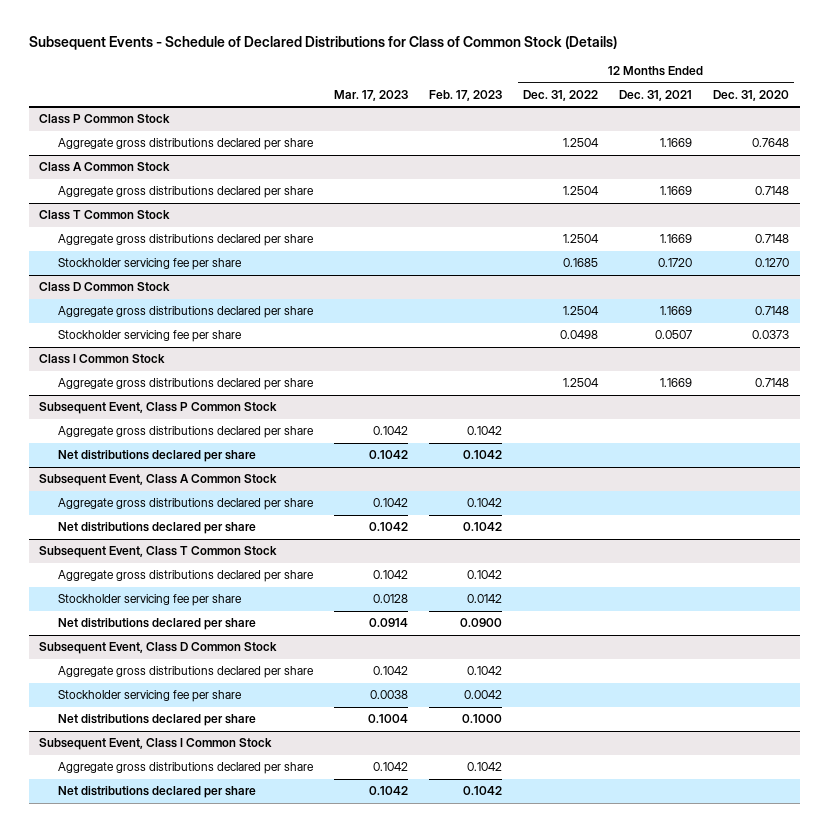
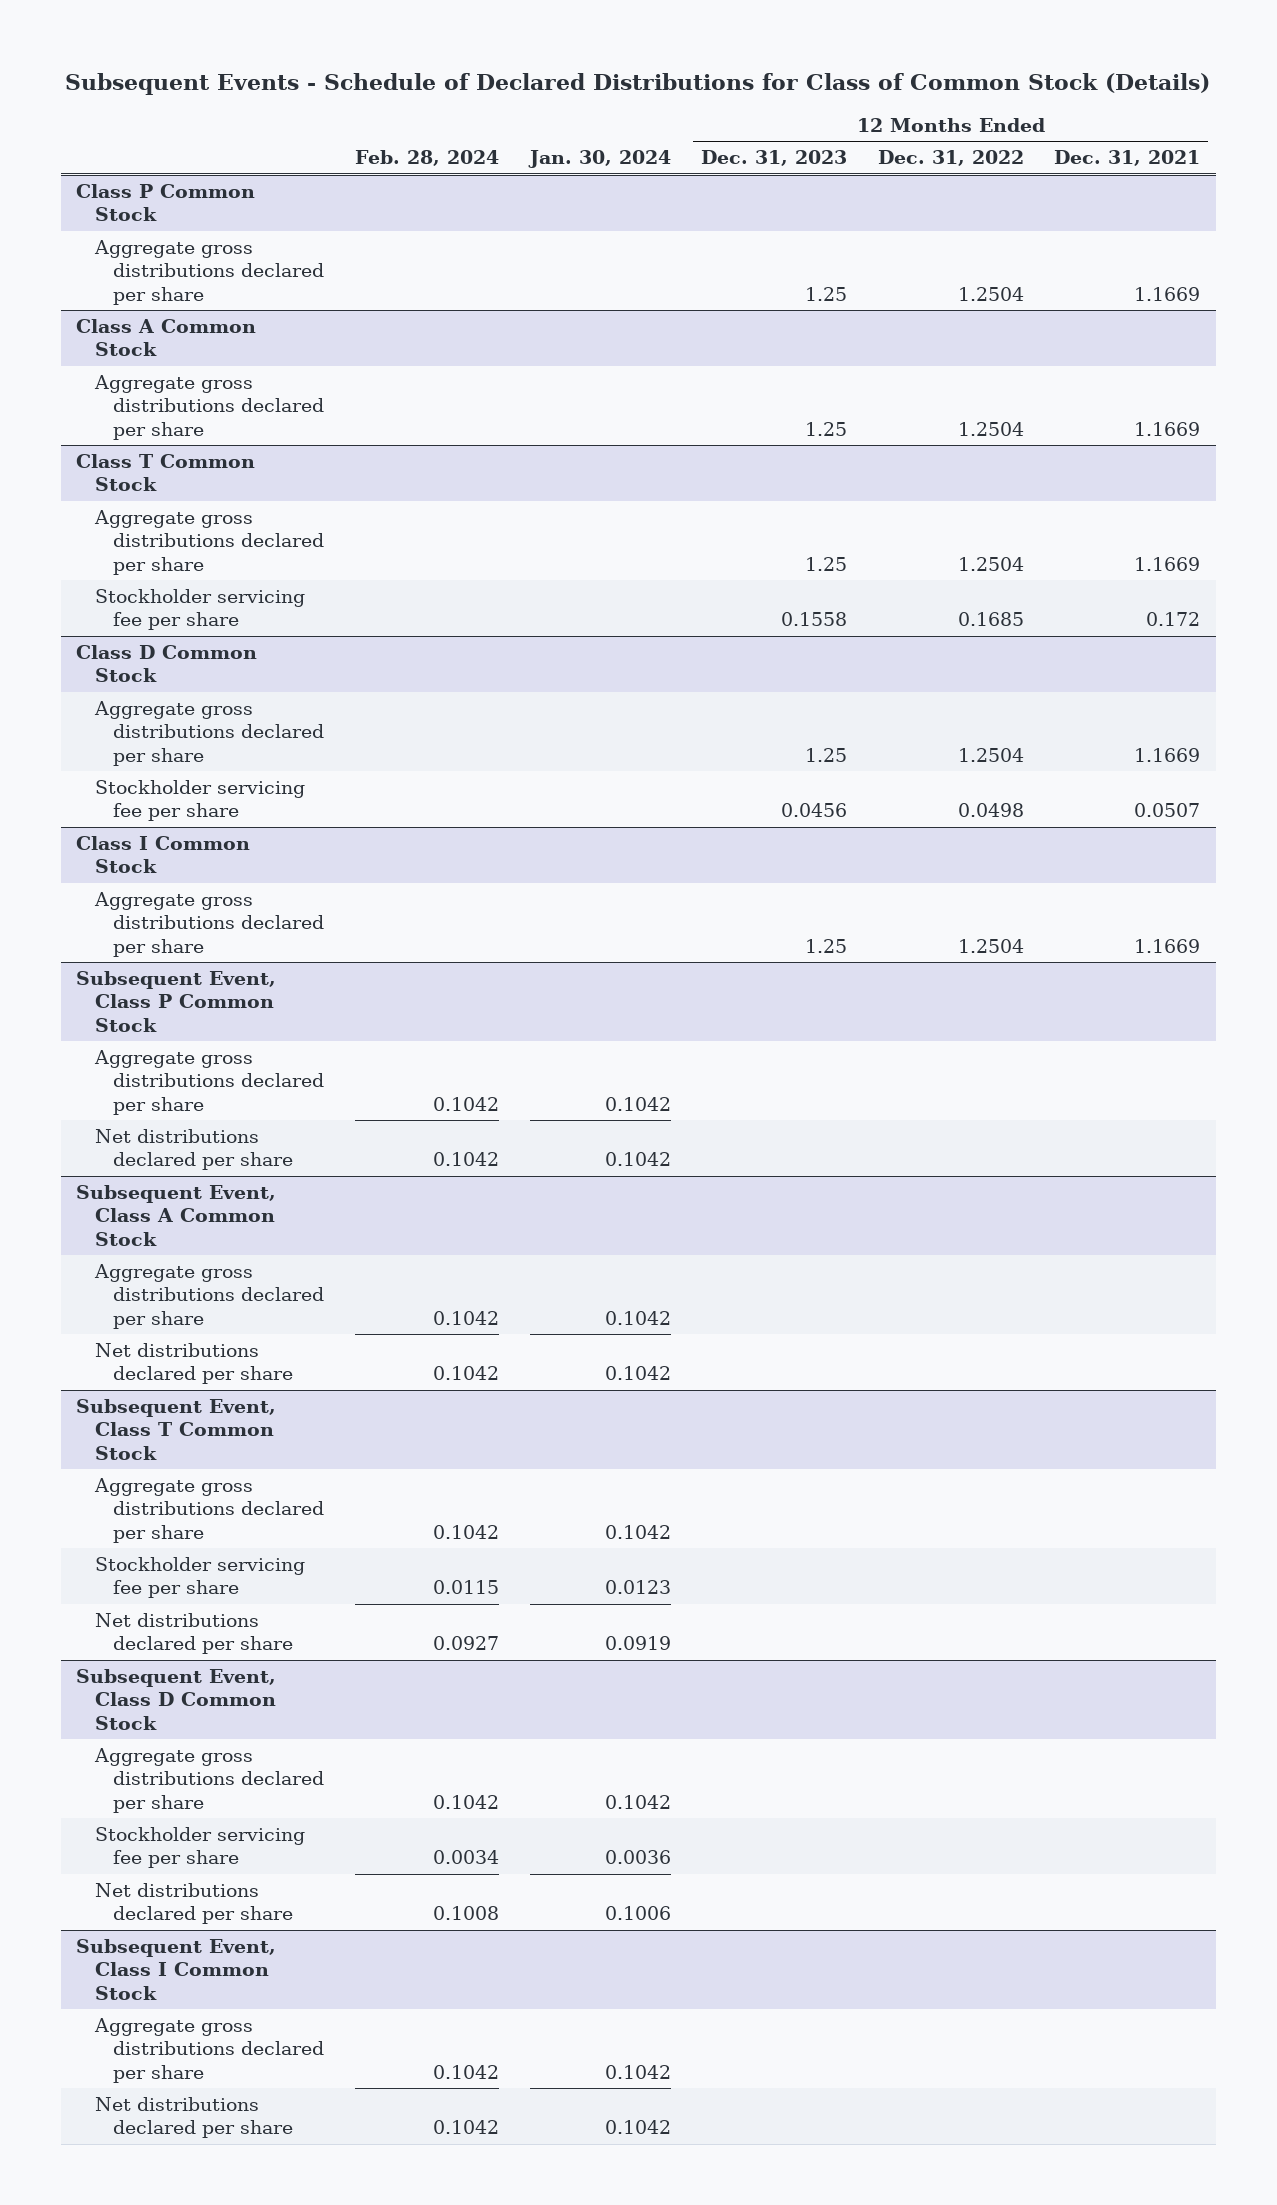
- | Mar. 17, 2023 | Feb. 17, 2023 | 12 Months Ended Dec. 31, 2022 | 12 Months Ended Dec. 31, 2021 | 12 Months Ended Dec. 31, 2020
+ | Feb. 28, 2024 | Jan. 30, 2024 | 12 Months Ended Dec. 31, 2023 | 12 Months Ended Dec. 31, 2022 | 12 Months Ended Dec. 31, 2021
@ Class T Common Stock
- Stockholder servicing fee per share | | | 0.1685 | 0.1720 | 0.1270
+ Stockholder servicing fee per share | | | 0.1558 | 0.1685 | 0.172

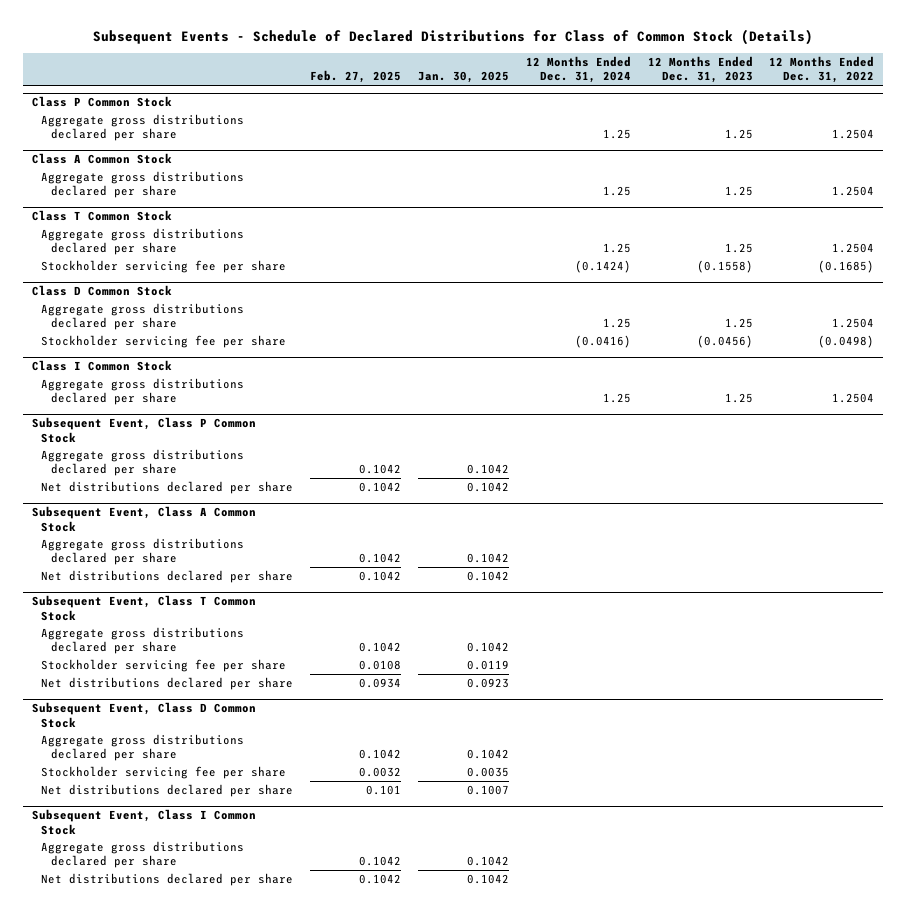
- | Feb. 28, 2024 | Jan. 30, 2024 | 12 Months Ended Dec. 31, 2023 | 12 Months Ended Dec. 31, 2022 | 12 Months Ended Dec. 31, 2021
+ | Feb. 27, 2025 | Jan. 30, 2025 | 12 Months Ended Dec. 31, 2024 | 12 Months Ended Dec. 31, 2023 | 12 Months Ended Dec. 31, 2022
@ Class T Common Stock
- Stockholder servicing fee per share | | | 0.1558 | 0.1685 | 0.172
+ Stockholder servicing fee per share | | | (0.1424) | (0.1558) | (0.1685)
@ Class D Common Stock
- Stockholder servicing fee per share | | | 0.0456 | 0.0498 | 0.0507
+ Stockholder servicing fee per share | | | (0.0416) | (0.0456) | (0.0498)

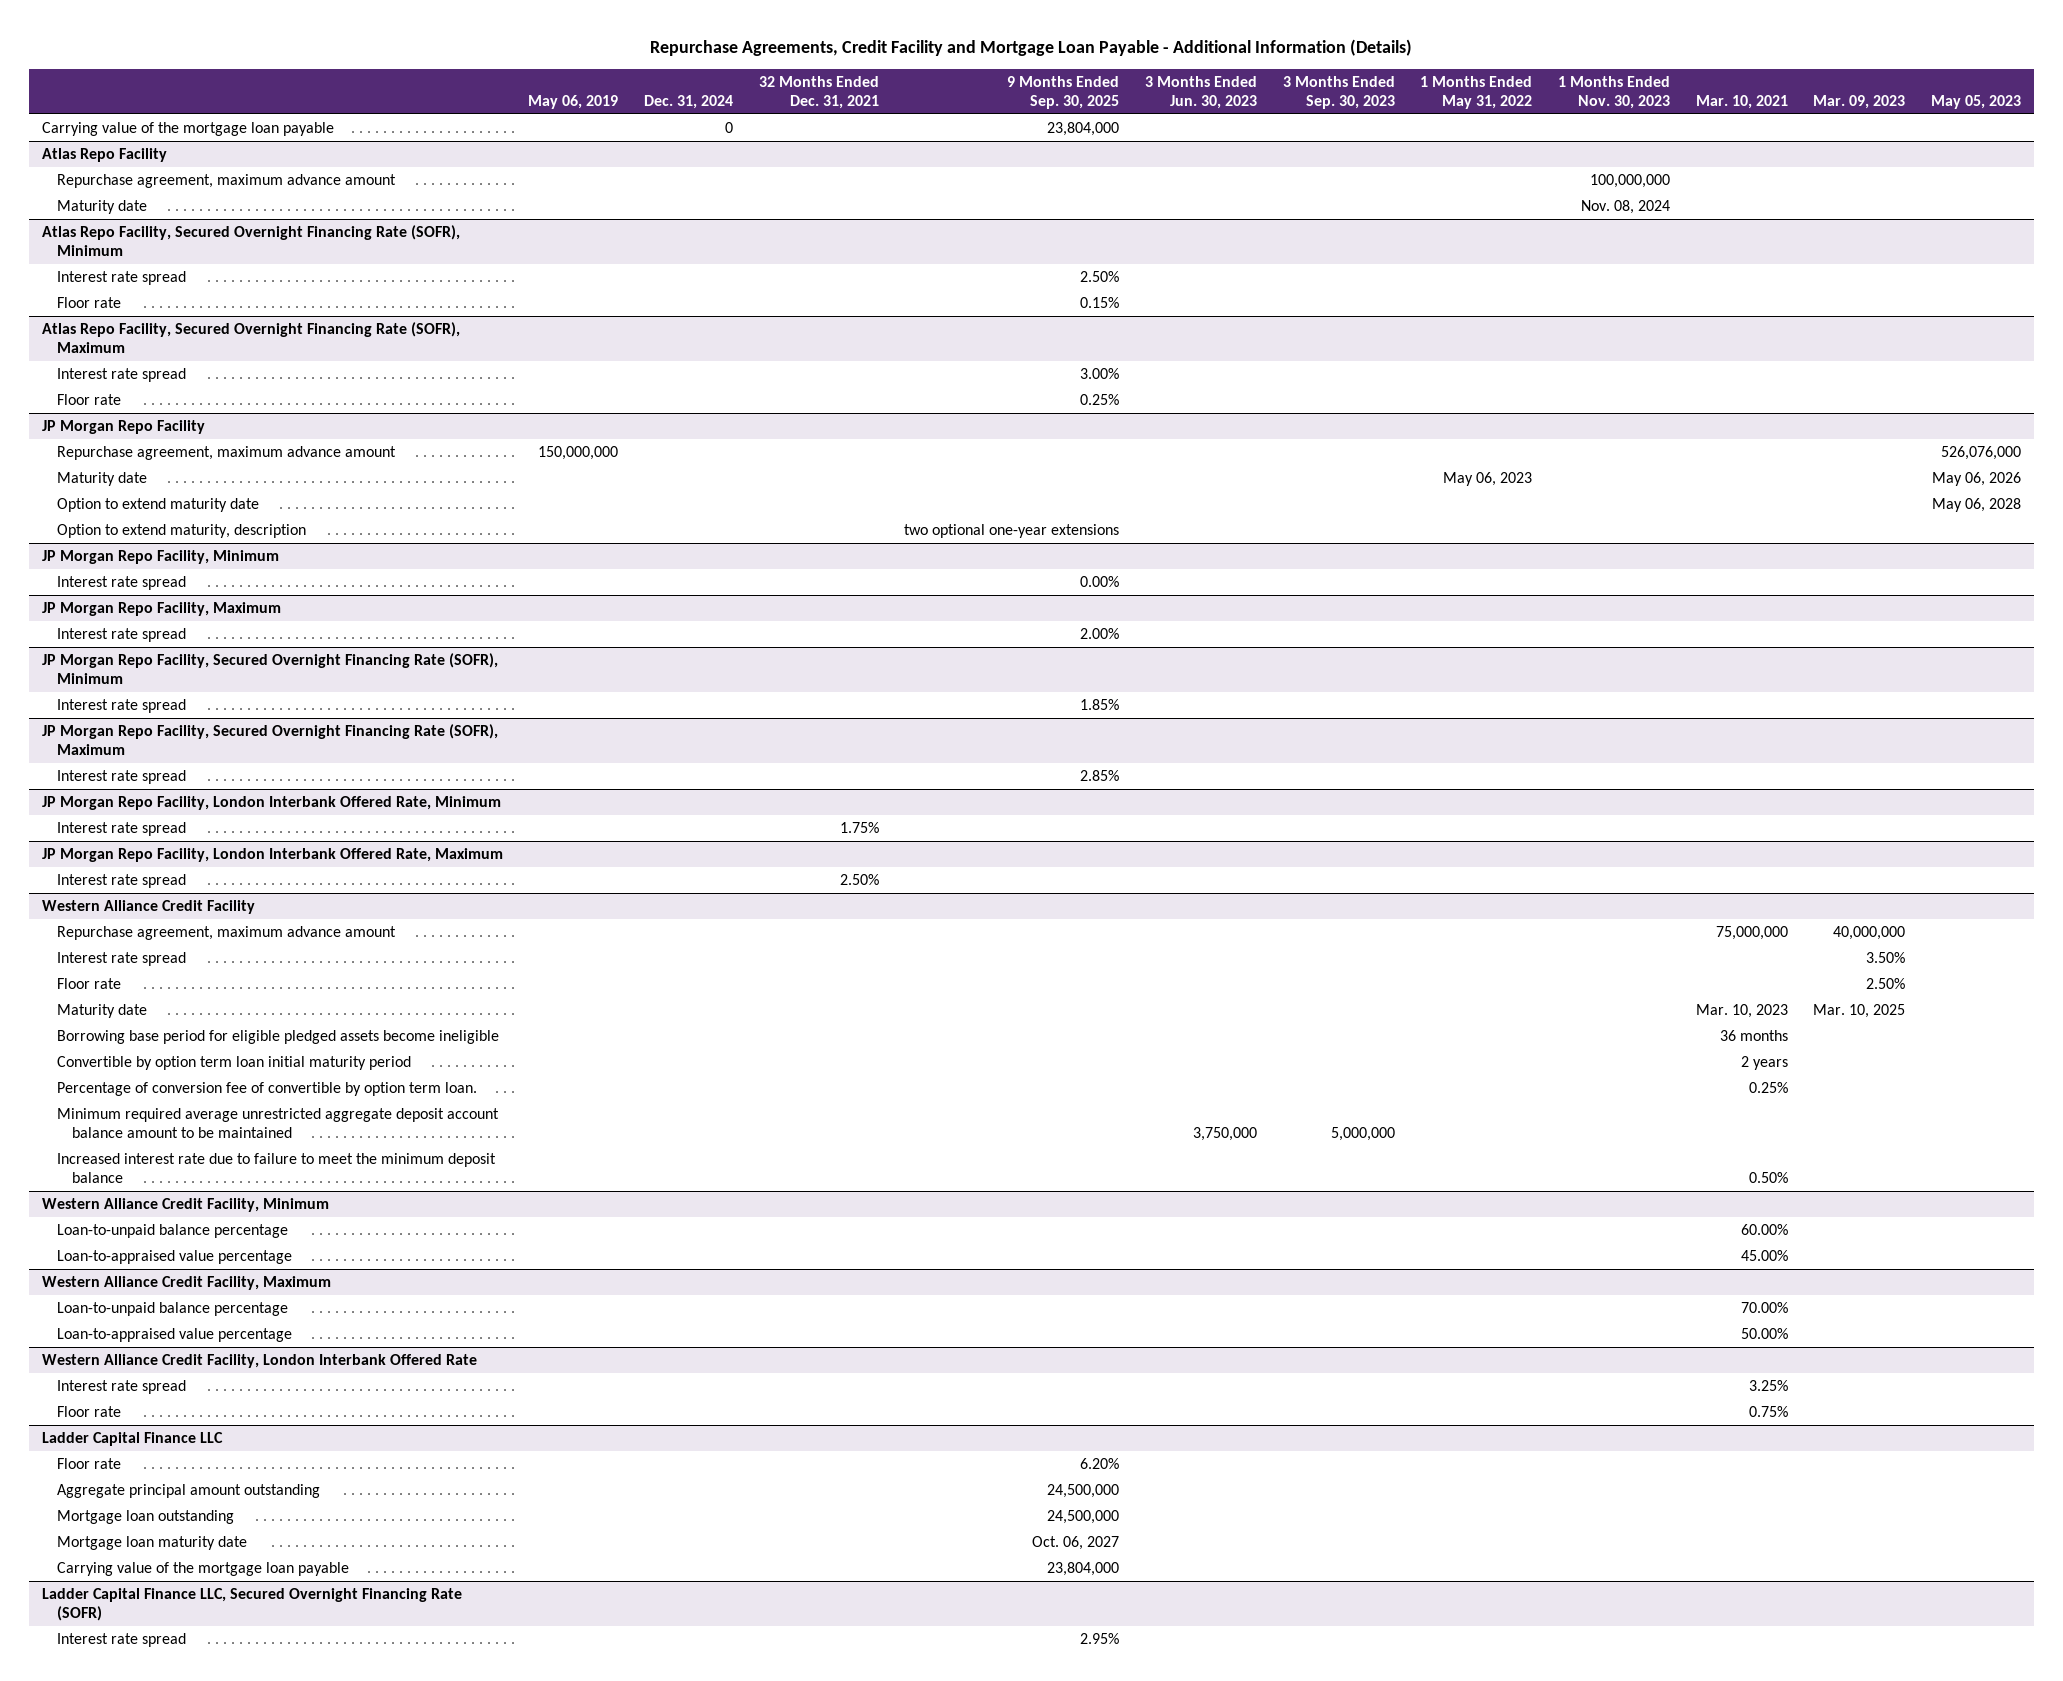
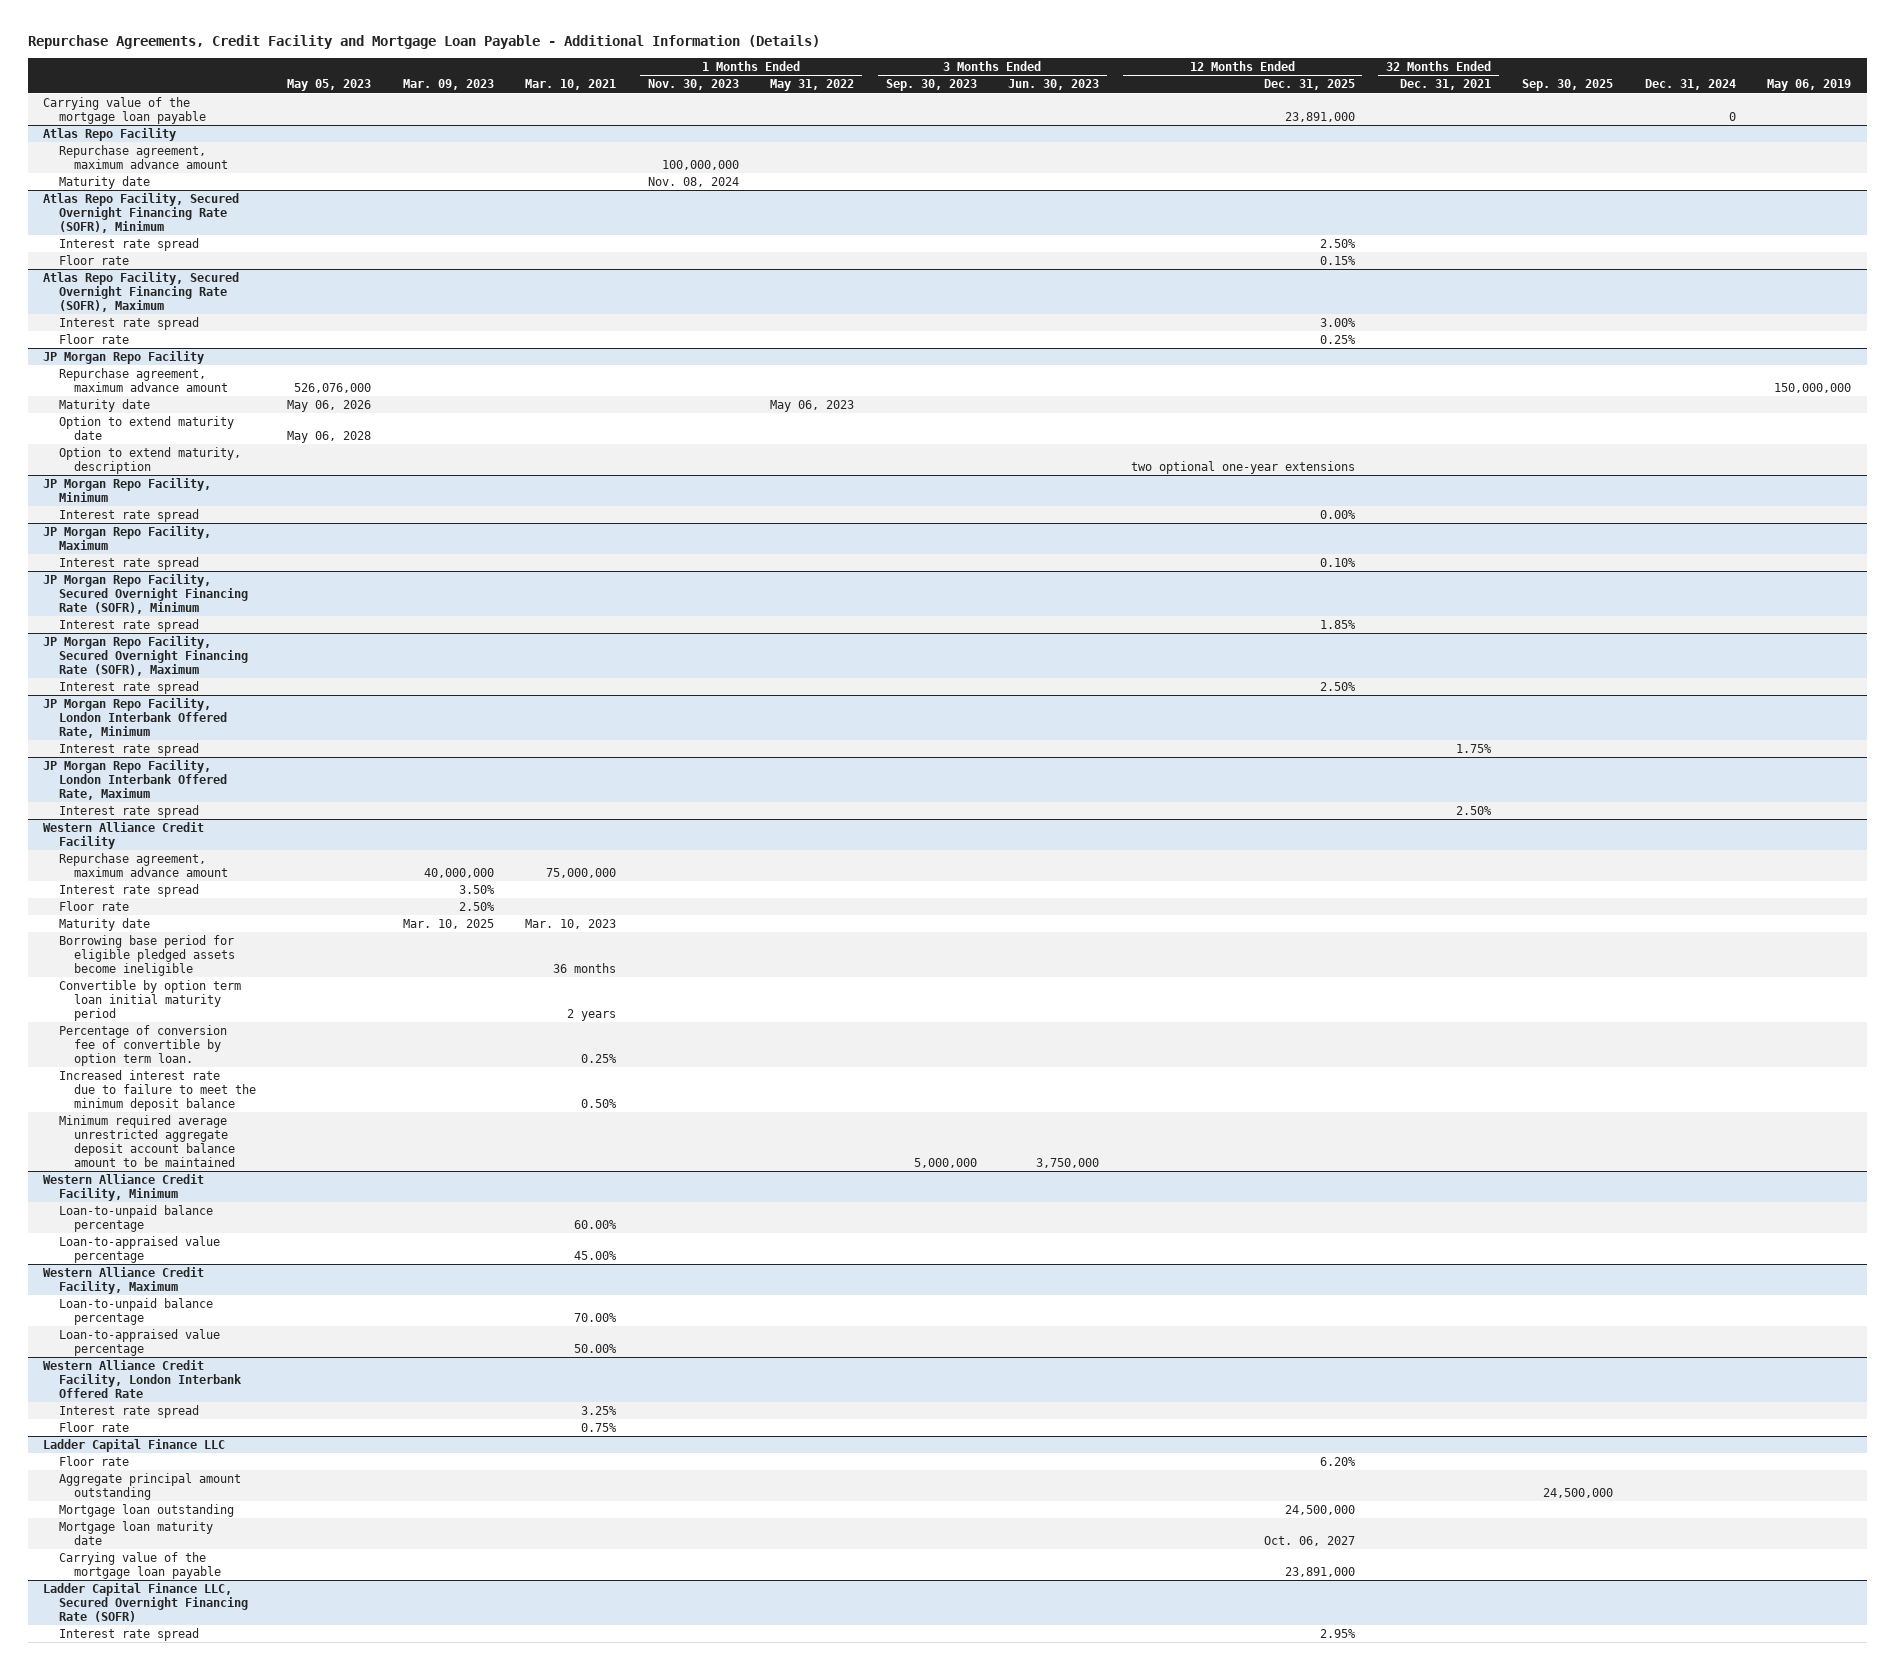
- | May 06, 2019 | Dec. 31, 2024 | 32 Months Ended Dec. 31, 2021 | 9 Months Ended Sep. 30, 2025 | 3 Months Ended Jun. 30, 2023 | 3 Months Ended Sep. 30, 2023 | 1 Months Ended May 31, 2022 | 1 Months Ended Nov. 30, 2023 | Mar. 10, 2021 | Mar. 09, 2023 | May 05, 2023
+ | May 05, 2023 | Mar. 09, 2023 | Mar. 10, 2021 | 1 Months Ended Nov. 30, 2023 | 1 Months Ended May 31, 2022 | 3 Months Ended Sep. 30, 2023 | 3 Months Ended Jun. 30, 2023 | 12 Months Ended Dec. 31, 2025 | 32 Months Ended Dec. 31, 2021 | Sep. 30, 2025 | Dec. 31, 2024 | May 06, 2019
@ Western Alliance Credit Facility
moved down: Minimum required average unrestricted aggregate deposit account balance amount to be maintained | | | | | | 5,000,000 | 3,750,000 | | | | |

